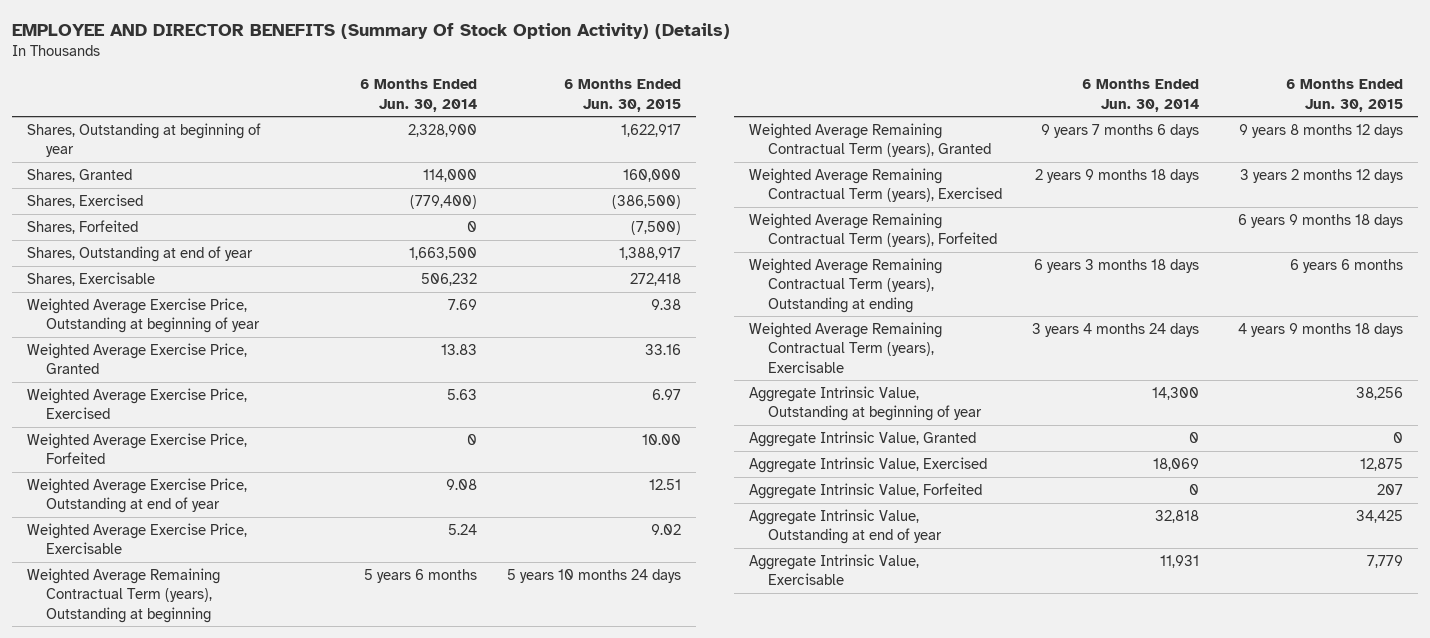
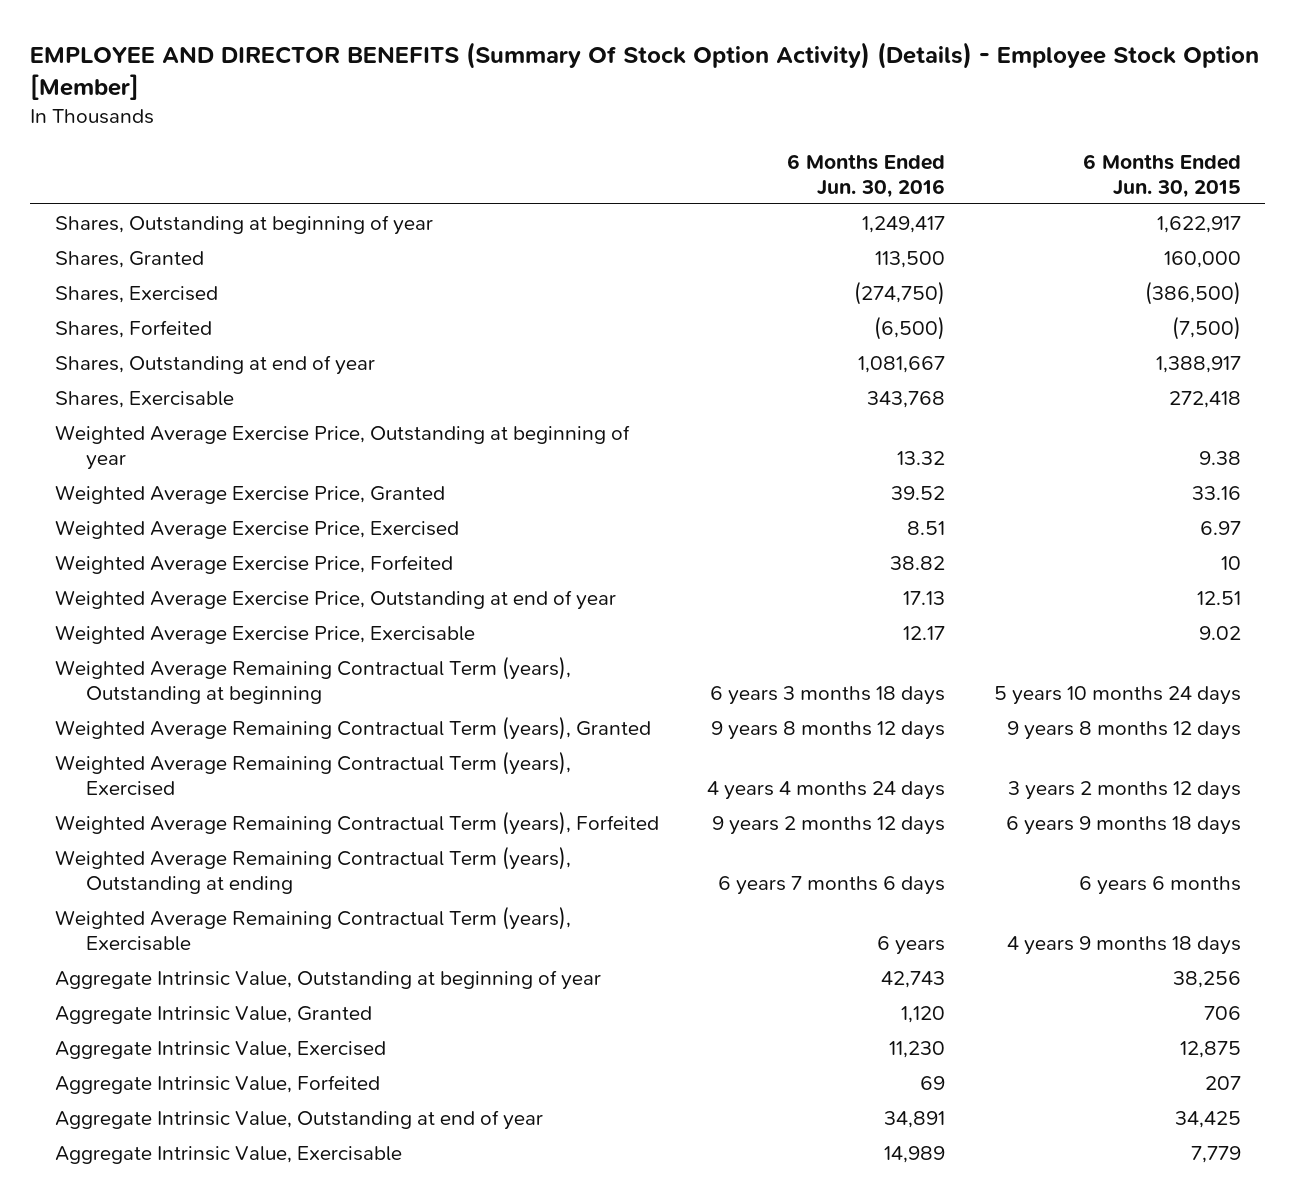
- EMPLOYEE AND DIRECTOR BENEFITS (Summary Of Stock Option Activity) (Details)
+ EMPLOYEE AND DIRECTOR BENEFITS (Summary Of Stock Option Activity) (Details) - Employee Stock Option [Member]
- | 6 Months Ended Jun. 30, 2014 | 6 Months Ended Jun. 30, 2015
+ | 6 Months Ended Jun. 30, 2016 | 6 Months Ended Jun. 30, 2015
- Weighted Average Exercise Price, Forfeited | 0 | 10.00
+ Weighted Average Exercise Price, Forfeited | 38.82 | 10
- Aggregate Intrinsic Value, Granted | 0 | 0
+ Aggregate Intrinsic Value, Granted | 1,120 | 706

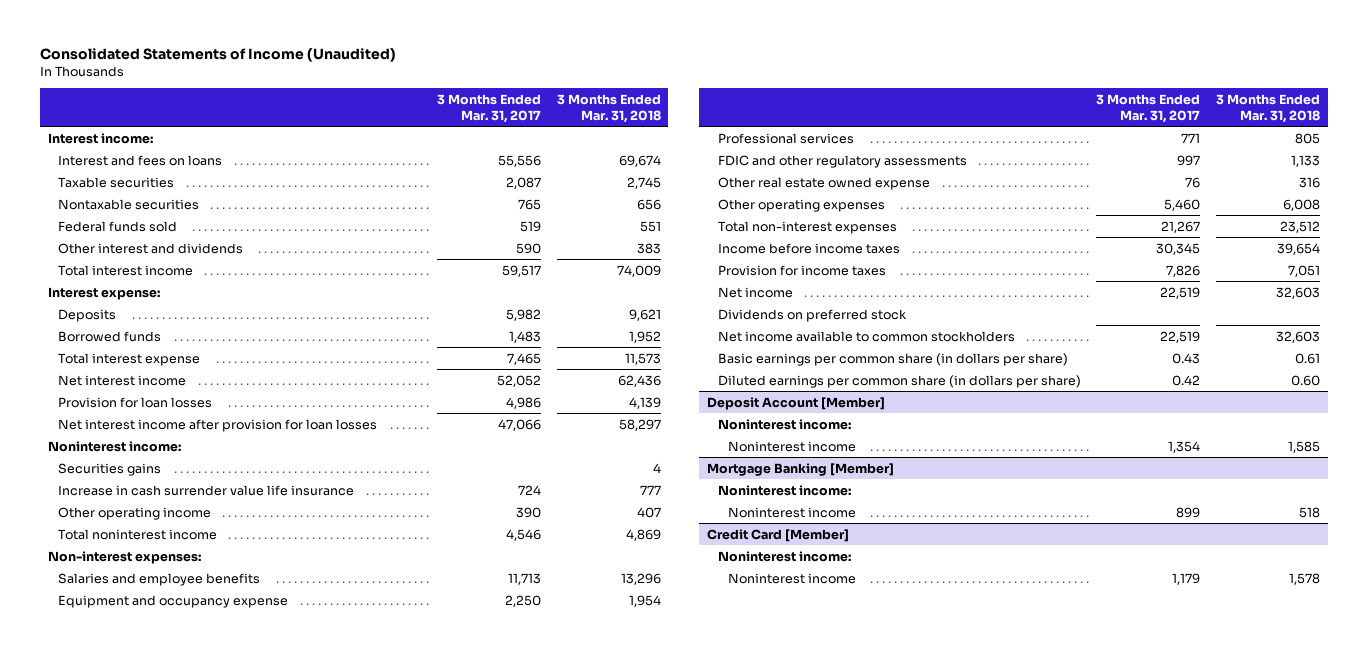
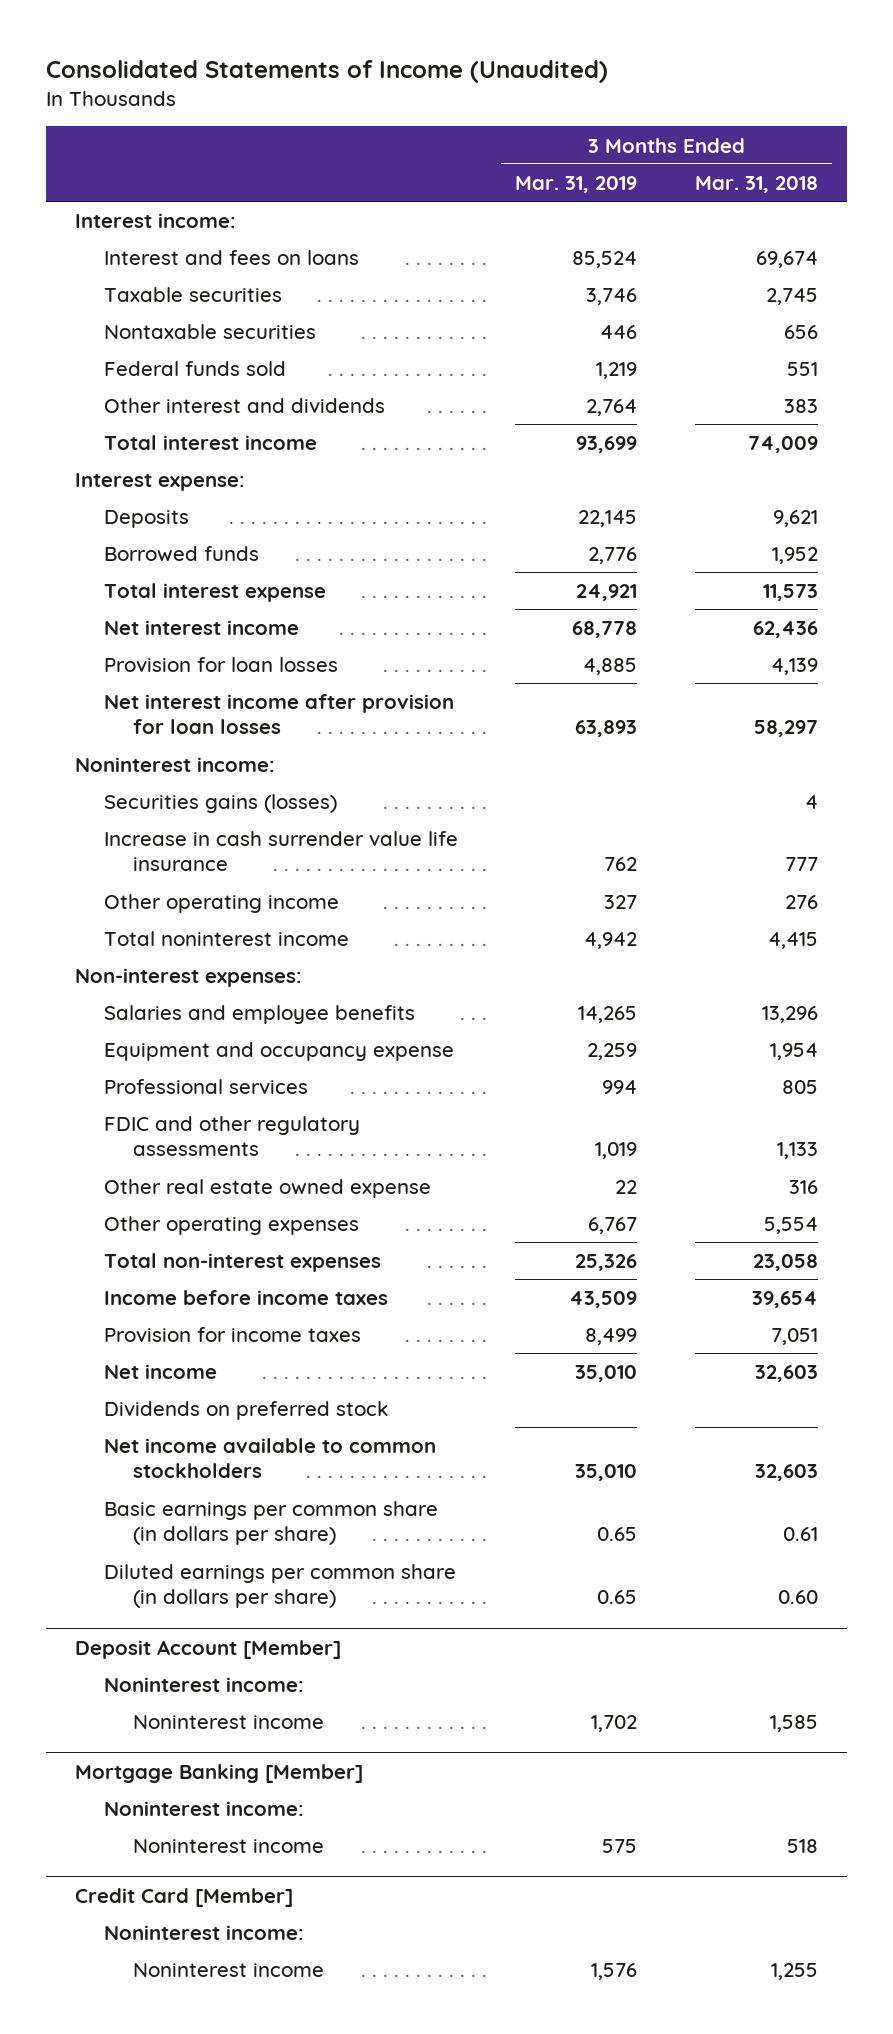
- | 3 Months Ended Mar. 31, 2017 | 3 Months Ended Mar. 31, 2018
+ | 3 Months Ended Mar. 31, 2019 | 3 Months Ended Mar. 31, 2018
- Securities gains | | 4
+ Securities gains (losses) | | 4
- Other operating income | 390 | 407
- Total noninterest income | 4,546 | 4,869
+ Other operating income | 327 | 276
+ Total noninterest income | 4,942 | 4,415
- Other operating expenses | 5,460 | 6,008
- Total non-interest expenses | 21,267 | 23,512
+ Other operating expenses | 6,767 | 5,554
+ Total non-interest expenses | 25,326 | 23,058
@ Credit Card [Member]
- Noninterest income | 1,179 | 1,578
+ Noninterest income | 1,576 | 1,255

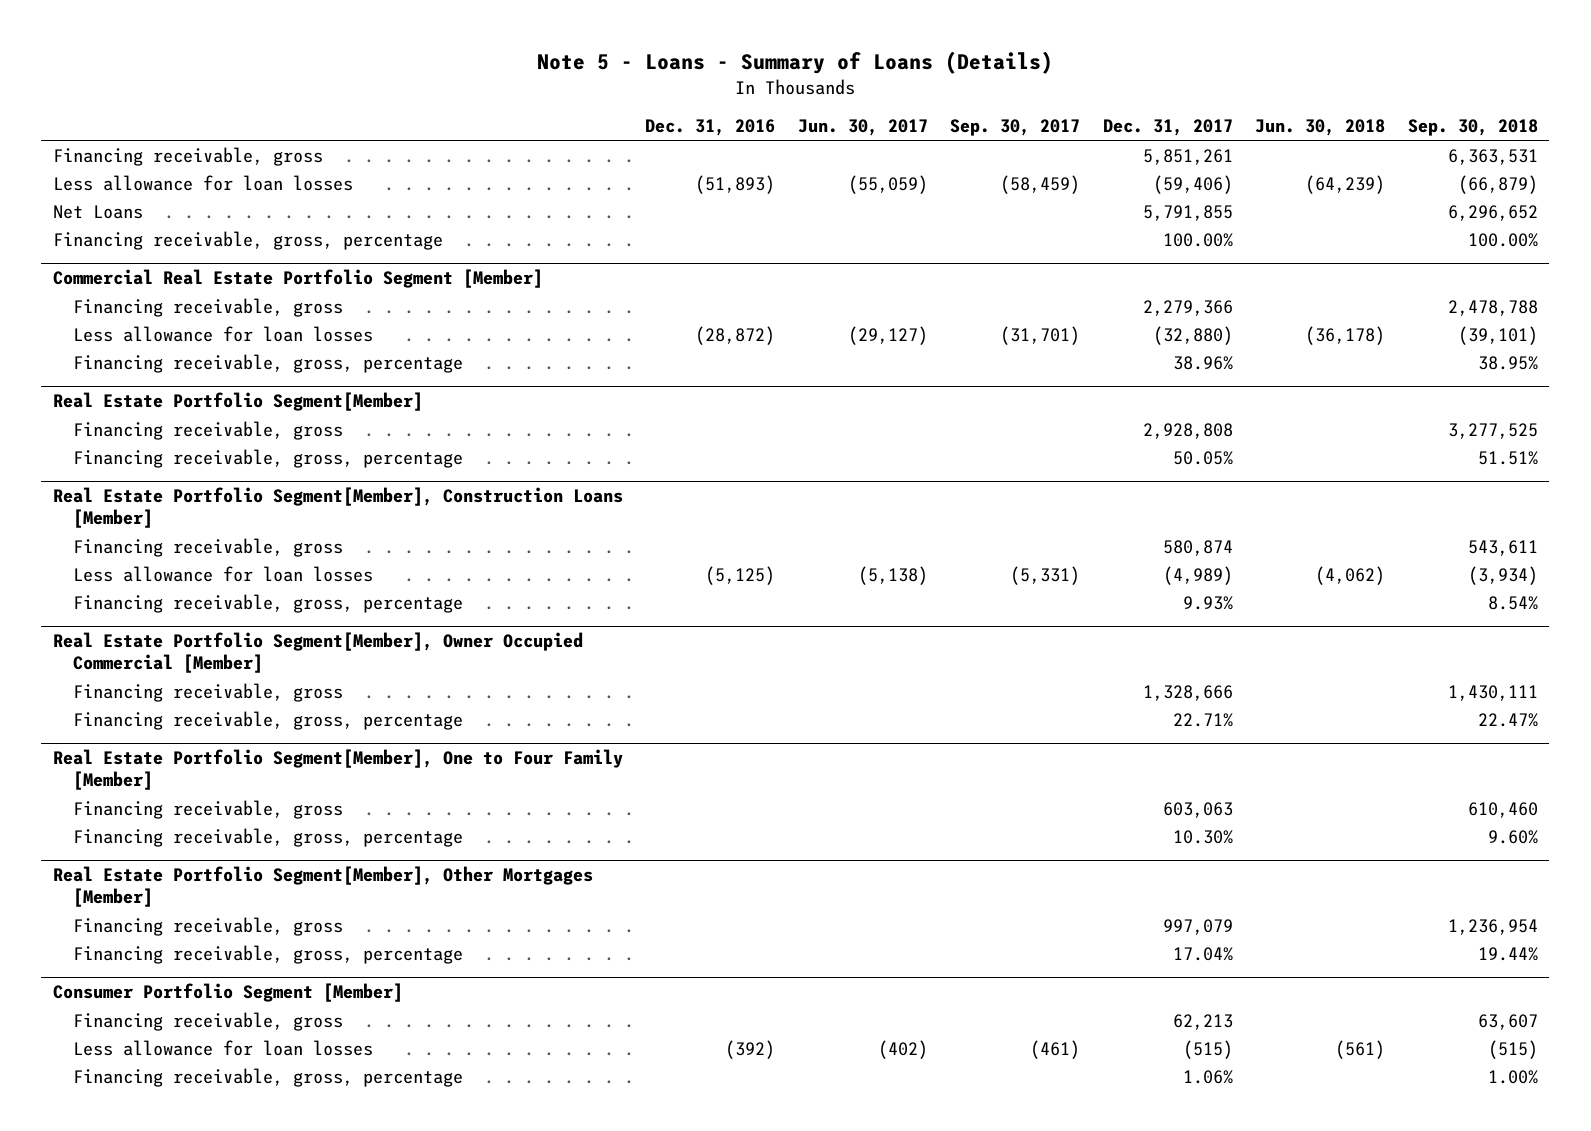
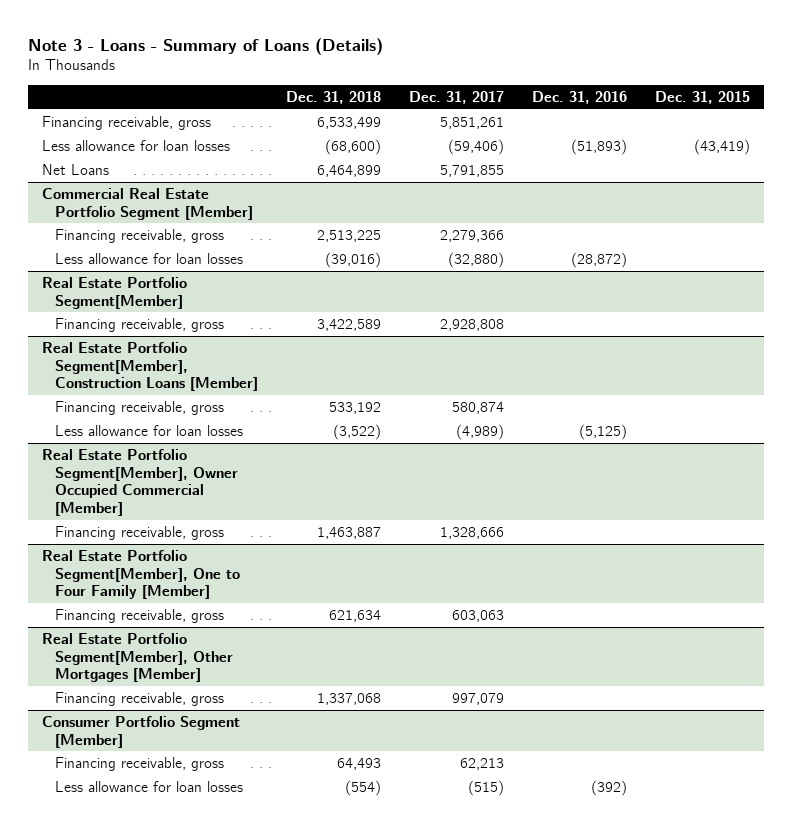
- Note 5 - Loans - Summary of Loans (Details)
+ Note 3 - Loans - Summary of Loans (Details)
- | Dec. 31, 2016 | Jun. 30, 2017 | Sep. 30, 2017 | Dec. 31, 2017 | Jun. 30, 2018 | Sep. 30, 2018
+ | Dec. 31, 2018 | Dec. 31, 2017 | Dec. 31, 2016 | Dec. 31, 2015
- Financing receivable, gross, percentage | | | | 100.00% | | 100.00%
@ Commercial Real Estate Portfolio Segment [Member]
- Financing receivable, gross, percentage | | | | 38.96% | | 38.95%
@ Real Estate Portfolio Segment[Member]
- Financing receivable, gross, percentage | | | | 50.05% | | 51.51%
@ Real Estate Portfolio Segment[Member], Construction Loans [Member]
- Financing receivable, gross, percentage | | | | 9.93% | | 8.54%
@ Real Estate Portfolio Segment[Member], Owner Occupied Commercial [Member]
- Financing receivable, gross, percentage | | | | 22.71% | | 22.47%
@ Real Estate Portfolio Segment[Member], One to Four Family [Member]
- Financing receivable, gross, percentage | | | | 10.30% | | 9.60%
@ Real Estate Portfolio Segment[Member], Other Mortgages [Member]
- Financing receivable, gross, percentage | | | | 17.04% | | 19.44%
@ Consumer Portfolio Segment [Member]
- Financing receivable, gross, percentage | | | | 1.06% | | 1.00%

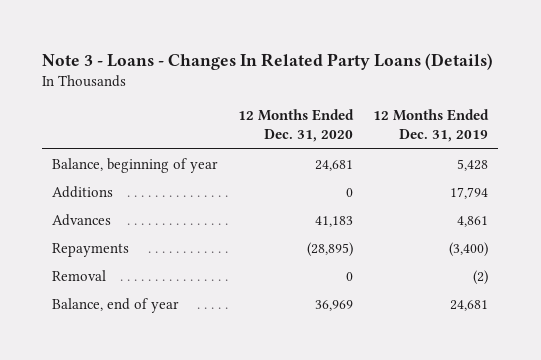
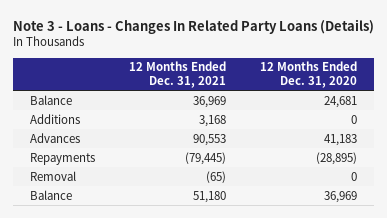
- | 12 Months Ended Dec. 31, 2020 | 12 Months Ended Dec. 31, 2019
+ | 12 Months Ended Dec. 31, 2021 | 12 Months Ended Dec. 31, 2020
- Balance, beginning of year | 24,681 | 5,428
+ Balance | 36,969 | 24,681
- Balance, end of year | 36,969 | 24,681
+ Balance | 51,180 | 36,969

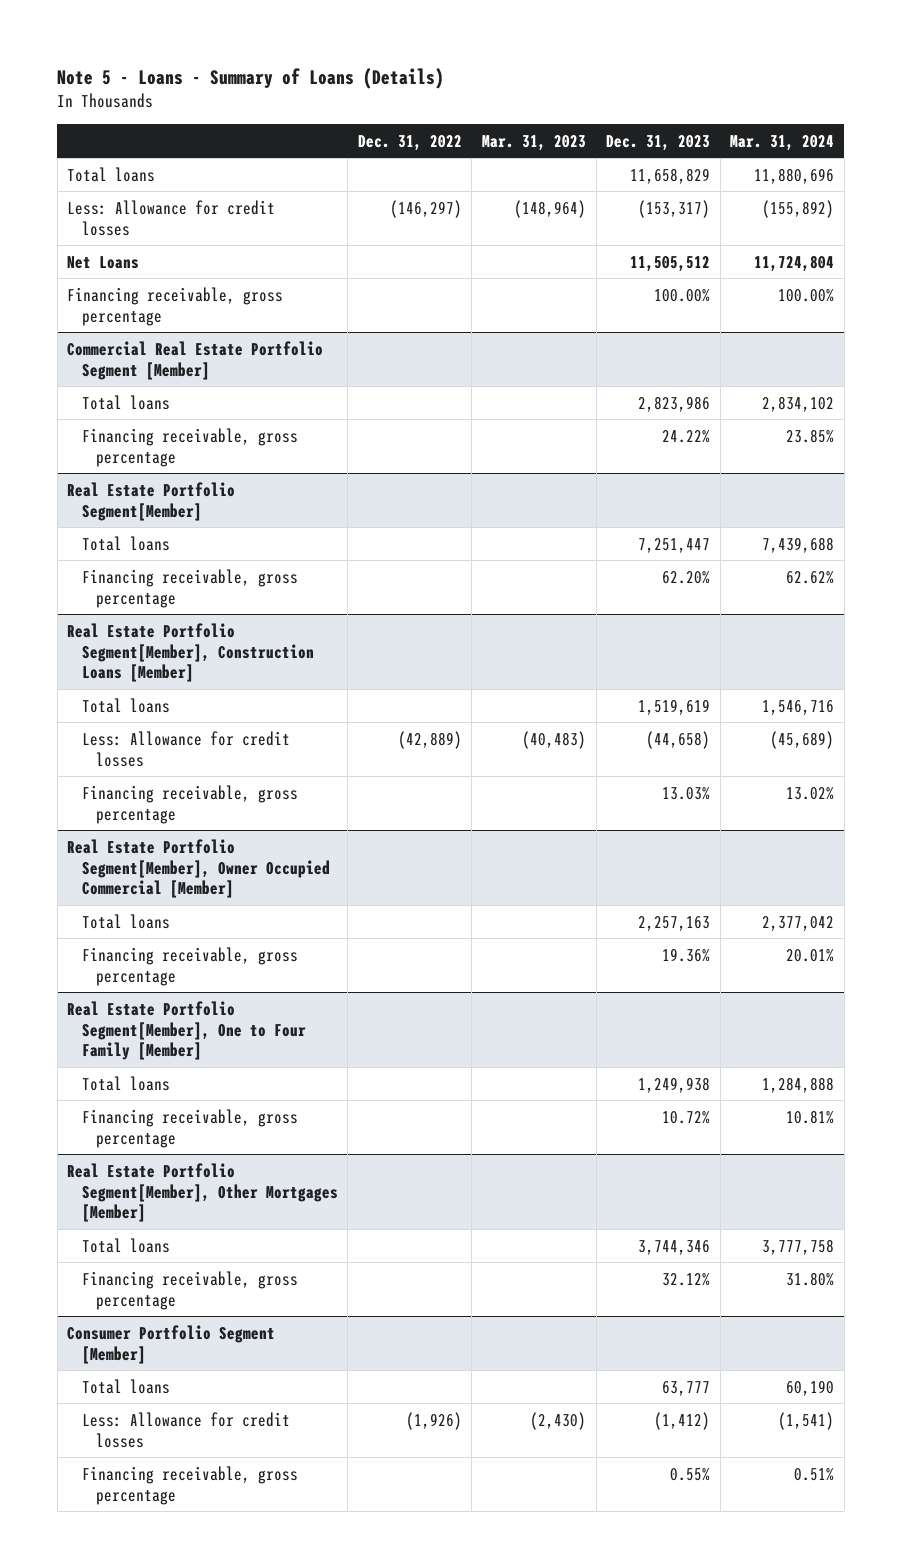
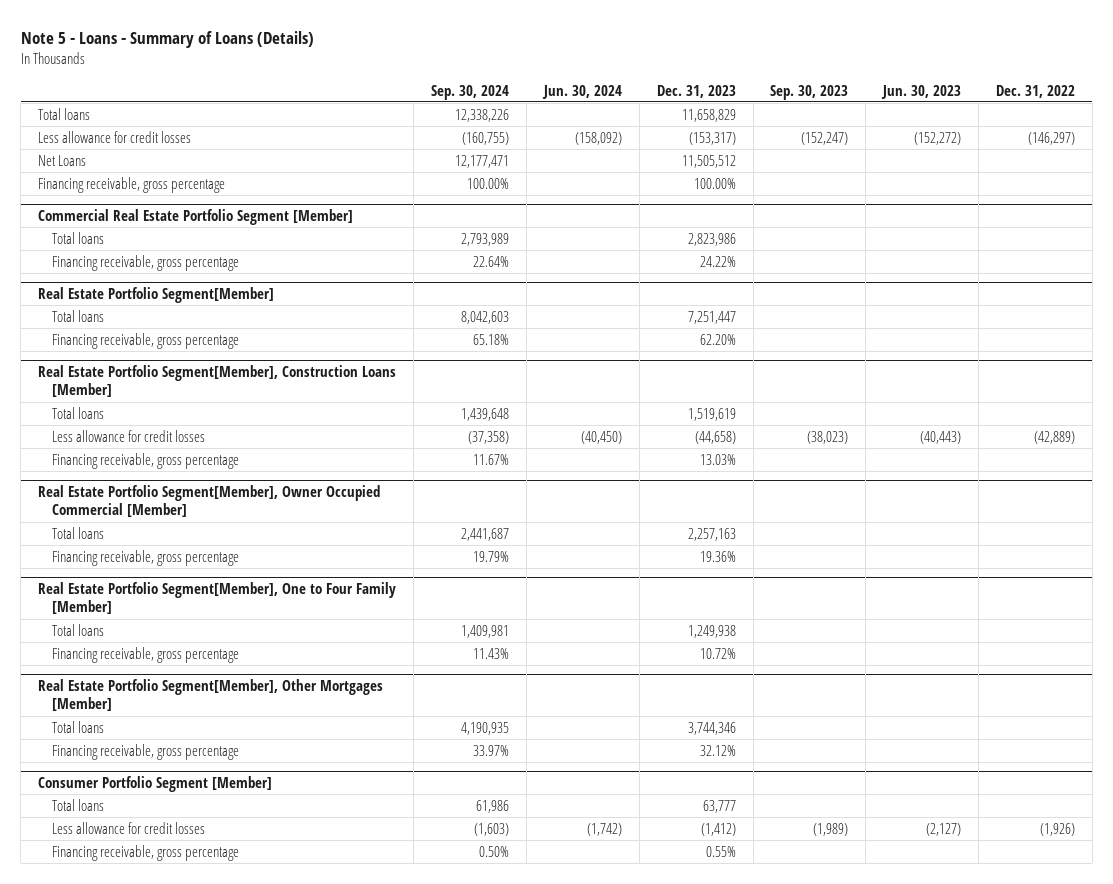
- | Dec. 31, 2022 | Mar. 31, 2023 | Dec. 31, 2023 | Mar. 31, 2024
+ | Sep. 30, 2024 | Jun. 30, 2024 | Dec. 31, 2023 | Sep. 30, 2023 | Jun. 30, 2023 | Dec. 31, 2022
- Less: Allowance for credit losses | (146,297) | (148,964) | (153,317) | (155,892)
+ Less allowance for credit losses | (160,755) | (158,092) | (153,317) | (152,247) | (152,272) | (146,297)
@ Real Estate Portfolio Segment[Member], Construction Loans [Member]
- Less: Allowance for credit losses | (42,889) | (40,483) | (44,658) | (45,689)
+ Less allowance for credit losses | (37,358) | (40,450) | (44,658) | (38,023) | (40,443) | (42,889)
@ Consumer Portfolio Segment [Member]
- Less: Allowance for credit losses | (1,926) | (2,430) | (1,412) | (1,541)
+ Less allowance for credit losses | (1,603) | (1,742) | (1,412) | (1,989) | (2,127) | (1,926)

